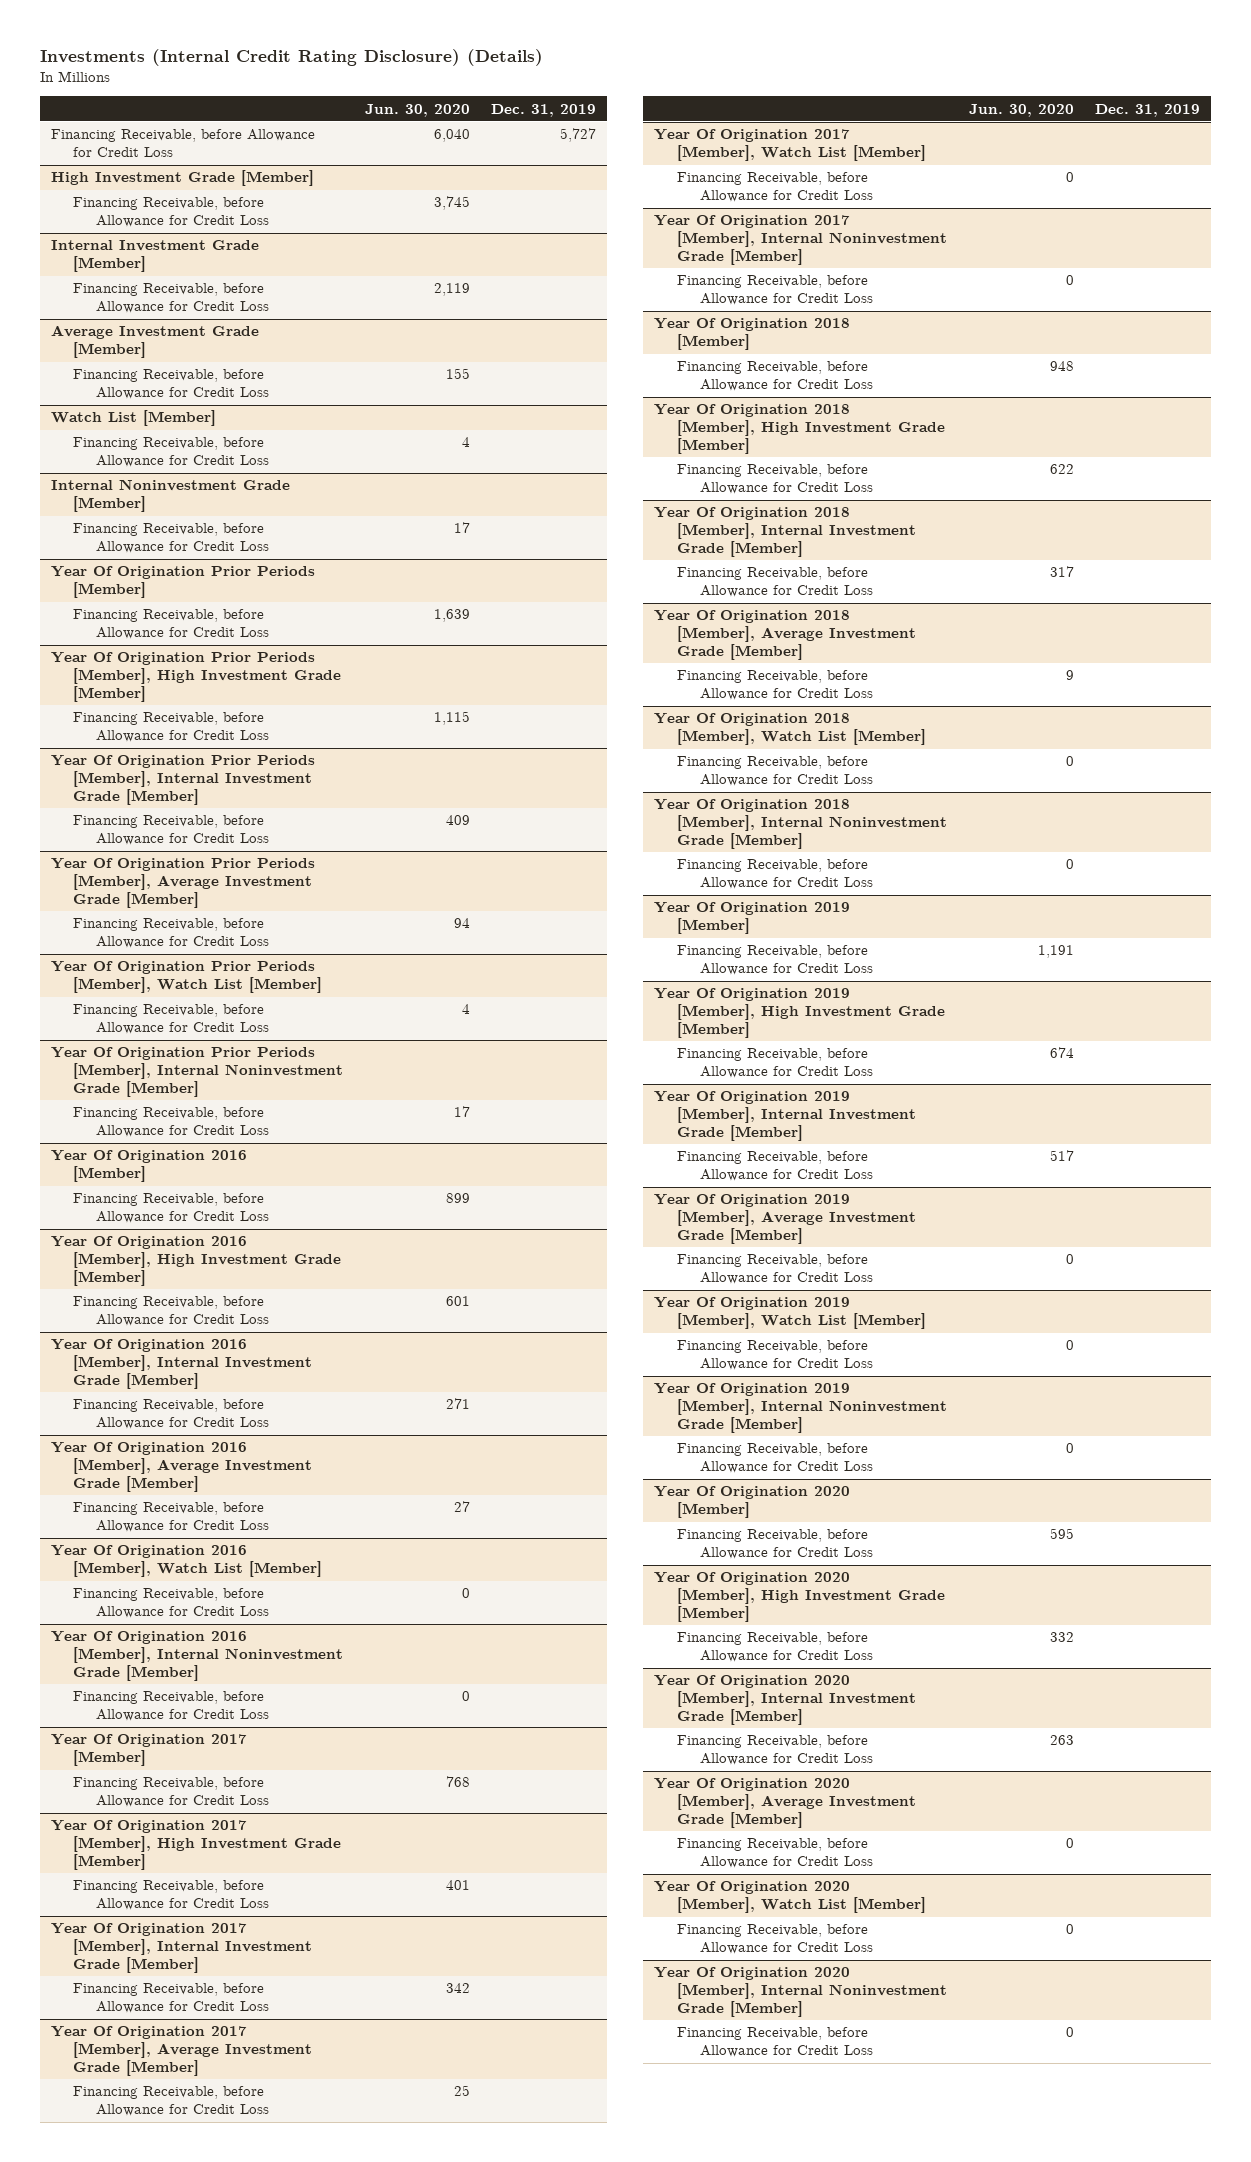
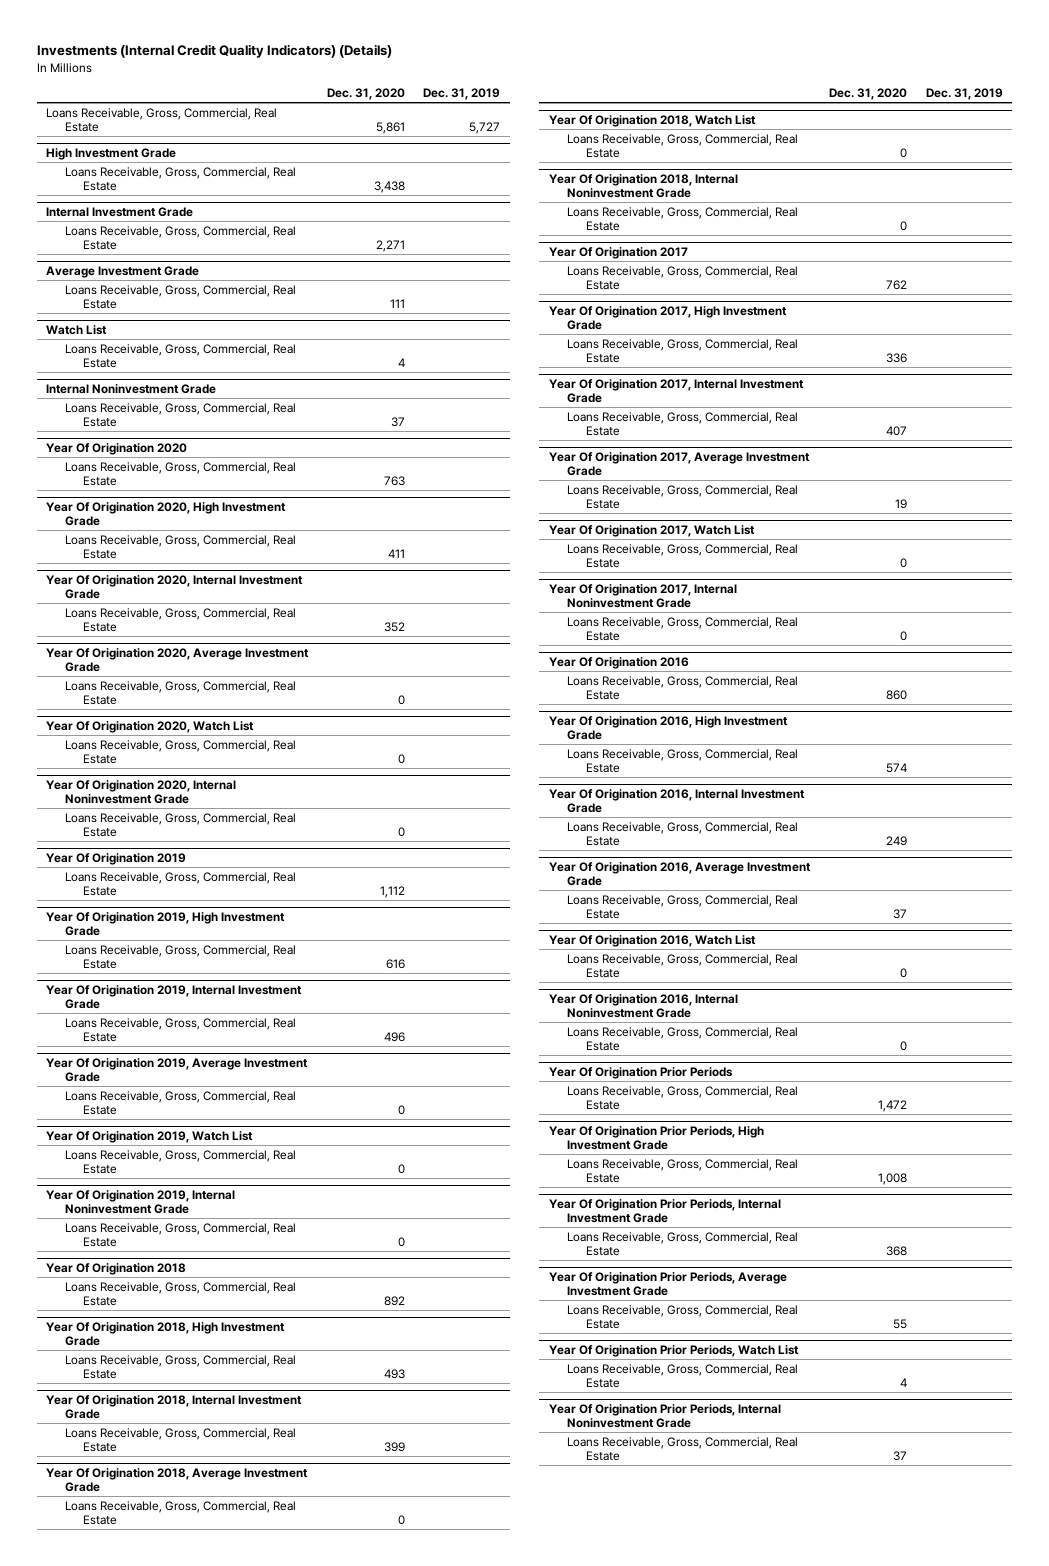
- Investments (Internal Credit Rating Disclosure) (Details)
+ Investments (Internal Credit Quality Indicators) (Details)
- | Jun. 30, 2020 | Dec. 31, 2019
+ | Dec. 31, 2020 | Dec. 31, 2019
- Financing Receivable, before Allowance for Credit Loss | 6,040 | 5,727
- High Investment Grade [Member]
- Financing Receivable, before Allowance for Credit Loss | 3,745 |
- Internal Investment Grade [Member]
- Financing Receivable, before Allowance for Credit Loss | 2,119 |
- Average Investment Grade [Member]
- Financing Receivable, before Allowance for Credit Loss | 155 |
- Watch List [Member]
- Financing Receivable, before Allowance for Credit Loss | 4 |
- Internal Noninvestment Grade [Member]
- Financing Receivable, before Allowance for Credit Loss | 17 |
- Year Of Origination Prior Periods [Member]
- Financing Receivable, before Allowance for Credit Loss | 1,639 |
- Year Of Origination Prior Periods [Member], High Investment Grade [Member]
- Financing Receivable, before Allowance for Credit Loss | 1,115 |
- Year Of Origination Prior Periods [Member], Internal Investment Grade [Member]
- Financing Receivable, before Allowance for Credit Loss | 409 |
- Year Of Origination Prior Periods [Member], Average Investment Grade [Member]
- Financing Receivable, before Allowance for Credit Loss | 94 |
- Year Of Origination Prior Periods [Member], Watch List [Member]
- Financing Receivable, before Allowance for Credit Loss | 4 |
- Year Of Origination Prior Periods [Member], Internal Noninvestment Grade [Member]
- Financing Receivable, before Allowance for Credit Loss | 17 |
- Year Of Origination 2016 [Member]
- Financing Receivable, before Allowance for Credit Loss | 899 |
- Year Of Origination 2016 [Member], High Investment Grade [Member]
- Financing Receivable, before Allowance for Credit Loss | 601 |
- Year Of Origination 2016 [Member], Internal Investment Grade [Member]
- Financing Receivable, before Allowance for Credit Loss | 271 |
- Year Of Origination 2016 [Member], Average Investment Grade [Member]
- Financing Receivable, before Allowance for Credit Loss | 27 |
- Year Of Origination 2016 [Member], Watch List [Member]
- Financing Receivable, before Allowance for Credit Loss | 0 |
- Year Of Origination 2016 [Member], Internal Noninvestment Grade [Member]
- Financing Receivable, before Allowance for Credit Loss | 0 |
- Year Of Origination 2017 [Member]
- Financing Receivable, before Allowance for Credit Loss | 768 |
- Year Of Origination 2017 [Member], High Investment Grade [Member]
- Financing Receivable, before Allowance for Credit Loss | 401 |
- Year Of Origination 2017 [Member], Internal Investment Grade [Member]
- Financing Receivable, before Allowance for Credit Loss | 342 |
- Year Of Origination 2017 [Member], Average Investment Grade [Member]
- Financing Receivable, before Allowance for Credit Loss | 25 |
- Year Of Origination 2017 [Member], Watch List [Member]
- Financing Receivable, before Allowance for Credit Loss | 0 |
- Year Of Origination 2017 [Member], Internal Noninvestment Grade [Member]
- Financing Receivable, before Allowance for Credit Loss | 0 |
- Year Of Origination 2018 [Member]
- Financing Receivable, before Allowance for Credit Loss | 948 |
- Year Of Origination 2018 [Member], High Investment Grade [Member]
- Financing Receivable, before Allowance for Credit Loss | 622 |
- Year Of Origination 2018 [Member], Internal Investment Grade [Member]
- Financing Receivable, before Allowance for Credit Loss | 317 |
- Year Of Origination 2018 [Member], Average Investment Grade [Member]
- Financing Receivable, before Allowance for Credit Loss | 9 |
- Year Of Origination 2018 [Member], Watch List [Member]
- Financing Receivable, before Allowance for Credit Loss | 0 |
- Year Of Origination 2018 [Member], Internal Noninvestment Grade [Member]
- Financing Receivable, before Allowance for Credit Loss | 0 |
- Year Of Origination 2019 [Member]
- Financing Receivable, before Allowance for Credit Loss | 1,191 |
- Year Of Origination 2019 [Member], High Investment Grade [Member]
- Financing Receivable, before Allowance for Credit Loss | 674 |
- Year Of Origination 2019 [Member], Internal Investment Grade [Member]
- Financing Receivable, before Allowance for Credit Loss | 517 |
- Year Of Origination 2019 [Member], Average Investment Grade [Member]
- Financing Receivable, before Allowance for Credit Loss | 0 |
- Year Of Origination 2019 [Member], Watch List [Member]
- Financing Receivable, before Allowance for Credit Loss | 0 |
- Year Of Origination 2019 [Member], Internal Noninvestment Grade [Member]
- Financing Receivable, before Allowance for Credit Loss | 0 |
- Year Of Origination 2020 [Member]
- Financing Receivable, before Allowance for Credit Loss | 595 |
- Year Of Origination 2020 [Member], High Investment Grade [Member]
- Financing Receivable, before Allowance for Credit Loss | 332 |
- Year Of Origination 2020 [Member], Internal Investment Grade [Member]
- Financing Receivable, before Allowance for Credit Loss | 263 |
- Year Of Origination 2020 [Member], Average Investment Grade [Member]
- Financing Receivable, before Allowance for Credit Loss | 0 |
- Year Of Origination 2020 [Member], Watch List [Member]
- Financing Receivable, before Allowance for Credit Loss | 0 |
- Year Of Origination 2020 [Member], Internal Noninvestment Grade [Member]
- Financing Receivable, before Allowance for Credit Loss | 0 |
+ Loans Receivable, Gross, Commercial, Real Estate | 5,861 | 5,727
+ High Investment Grade
+ Loans Receivable, Gross, Commercial, Real Estate | 3,438 |
+ Internal Investment Grade
+ Loans Receivable, Gross, Commercial, Real Estate | 2,271 |
+ Average Investment Grade
+ Loans Receivable, Gross, Commercial, Real Estate | 111 |
+ Watch List
+ Loans Receivable, Gross, Commercial, Real Estate | 4 |
+ Internal Noninvestment Grade
+ Loans Receivable, Gross, Commercial, Real Estate | 37 |
+ Year Of Origination 2020
+ Loans Receivable, Gross, Commercial, Real Estate | 763 |
+ Year Of Origination 2020, High Investment Grade
+ Loans Receivable, Gross, Commercial, Real Estate | 411 |
+ Year Of Origination 2020, Internal Investment Grade
+ Loans Receivable, Gross, Commercial, Real Estate | 352 |
+ Year Of Origination 2020, Average Investment Grade
+ Loans Receivable, Gross, Commercial, Real Estate | 0 |
+ Year Of Origination 2020, Watch List
+ Loans Receivable, Gross, Commercial, Real Estate | 0 |
+ Year Of Origination 2020, Internal Noninvestment Grade
+ Loans Receivable, Gross, Commercial, Real Estate | 0 |
+ Year Of Origination 2019
+ Loans Receivable, Gross, Commercial, Real Estate | 1,112 |
+ Year Of Origination 2019, High Investment Grade
+ Loans Receivable, Gross, Commercial, Real Estate | 616 |
+ Year Of Origination 2019, Internal Investment Grade
+ Loans Receivable, Gross, Commercial, Real Estate | 496 |
+ Year Of Origination 2019, Average Investment Grade
+ Loans Receivable, Gross, Commercial, Real Estate | 0 |
+ Year Of Origination 2019, Watch List
+ Loans Receivable, Gross, Commercial, Real Estate | 0 |
+ Year Of Origination 2019, Internal Noninvestment Grade
+ Loans Receivable, Gross, Commercial, Real Estate | 0 |
+ Year Of Origination 2018
+ Loans Receivable, Gross, Commercial, Real Estate | 892 |
+ Year Of Origination 2018, High Investment Grade
+ Loans Receivable, Gross, Commercial, Real Estate | 493 |
+ Year Of Origination 2018, Internal Investment Grade
+ Loans Receivable, Gross, Commercial, Real Estate | 399 |
+ Year Of Origination 2018, Average Investment Grade
+ Loans Receivable, Gross, Commercial, Real Estate | 0 |
+ Year Of Origination 2018, Watch List
+ Loans Receivable, Gross, Commercial, Real Estate | 0 |
+ Year Of Origination 2018, Internal Noninvestment Grade
+ Loans Receivable, Gross, Commercial, Real Estate | 0 |
+ Year Of Origination 2017
+ Loans Receivable, Gross, Commercial, Real Estate | 762 |
+ Year Of Origination 2017, High Investment Grade
+ Loans Receivable, Gross, Commercial, Real Estate | 336 |
+ Year Of Origination 2017, Internal Investment Grade
+ Loans Receivable, Gross, Commercial, Real Estate | 407 |
+ Year Of Origination 2017, Average Investment Grade
+ Loans Receivable, Gross, Commercial, Real Estate | 19 |
+ Year Of Origination 2017, Watch List
+ Loans Receivable, Gross, Commercial, Real Estate | 0 |
+ Year Of Origination 2017, Internal Noninvestment Grade
+ Loans Receivable, Gross, Commercial, Real Estate | 0 |
+ Year Of Origination 2016
+ Loans Receivable, Gross, Commercial, Real Estate | 860 |
+ Year Of Origination 2016, High Investment Grade
+ Loans Receivable, Gross, Commercial, Real Estate | 574 |
+ Year Of Origination 2016, Internal Investment Grade
+ Loans Receivable, Gross, Commercial, Real Estate | 249 |
+ Year Of Origination 2016, Average Investment Grade
+ Loans Receivable, Gross, Commercial, Real Estate | 37 |
+ Year Of Origination 2016, Watch List
+ Loans Receivable, Gross, Commercial, Real Estate | 0 |
+ Year Of Origination 2016, Internal Noninvestment Grade
+ Loans Receivable, Gross, Commercial, Real Estate | 0 |
+ Year Of Origination Prior Periods
+ Loans Receivable, Gross, Commercial, Real Estate | 1,472 |
+ Year Of Origination Prior Periods, High Investment Grade
+ Loans Receivable, Gross, Commercial, Real Estate | 1,008 |
+ Year Of Origination Prior Periods, Internal Investment Grade
+ Loans Receivable, Gross, Commercial, Real Estate | 368 |
+ Year Of Origination Prior Periods, Average Investment Grade
+ Loans Receivable, Gross, Commercial, Real Estate | 55 |
+ Year Of Origination Prior Periods, Watch List
+ Loans Receivable, Gross, Commercial, Real Estate | 4 |
+ Year Of Origination Prior Periods, Internal Noninvestment Grade
+ Loans Receivable, Gross, Commercial, Real Estate | 37 |

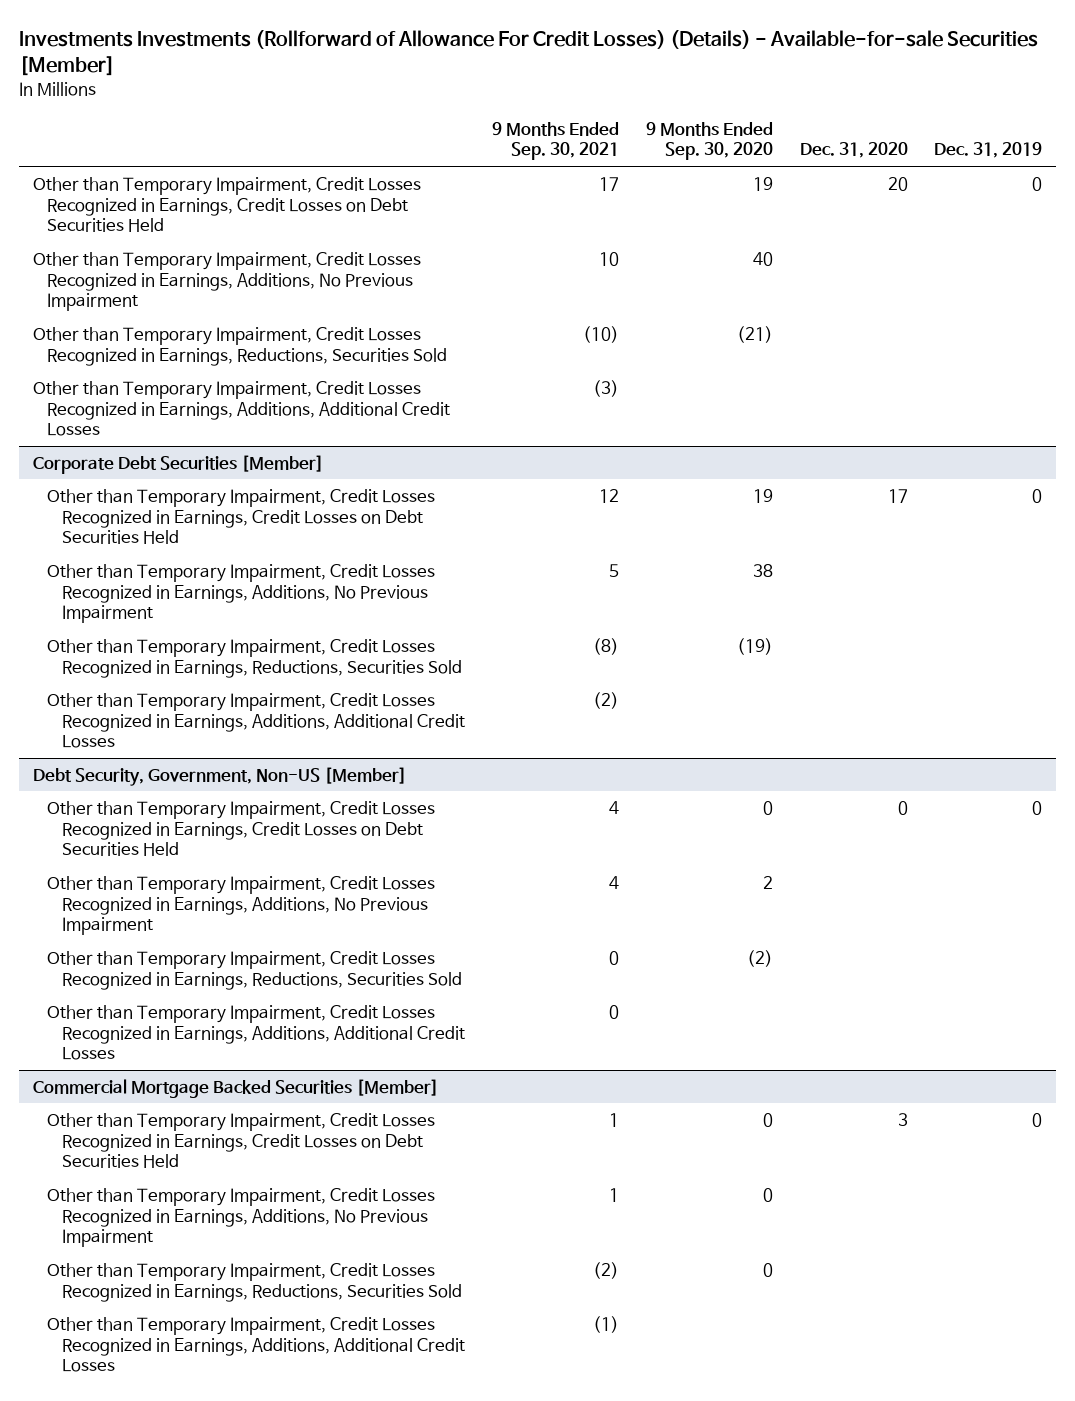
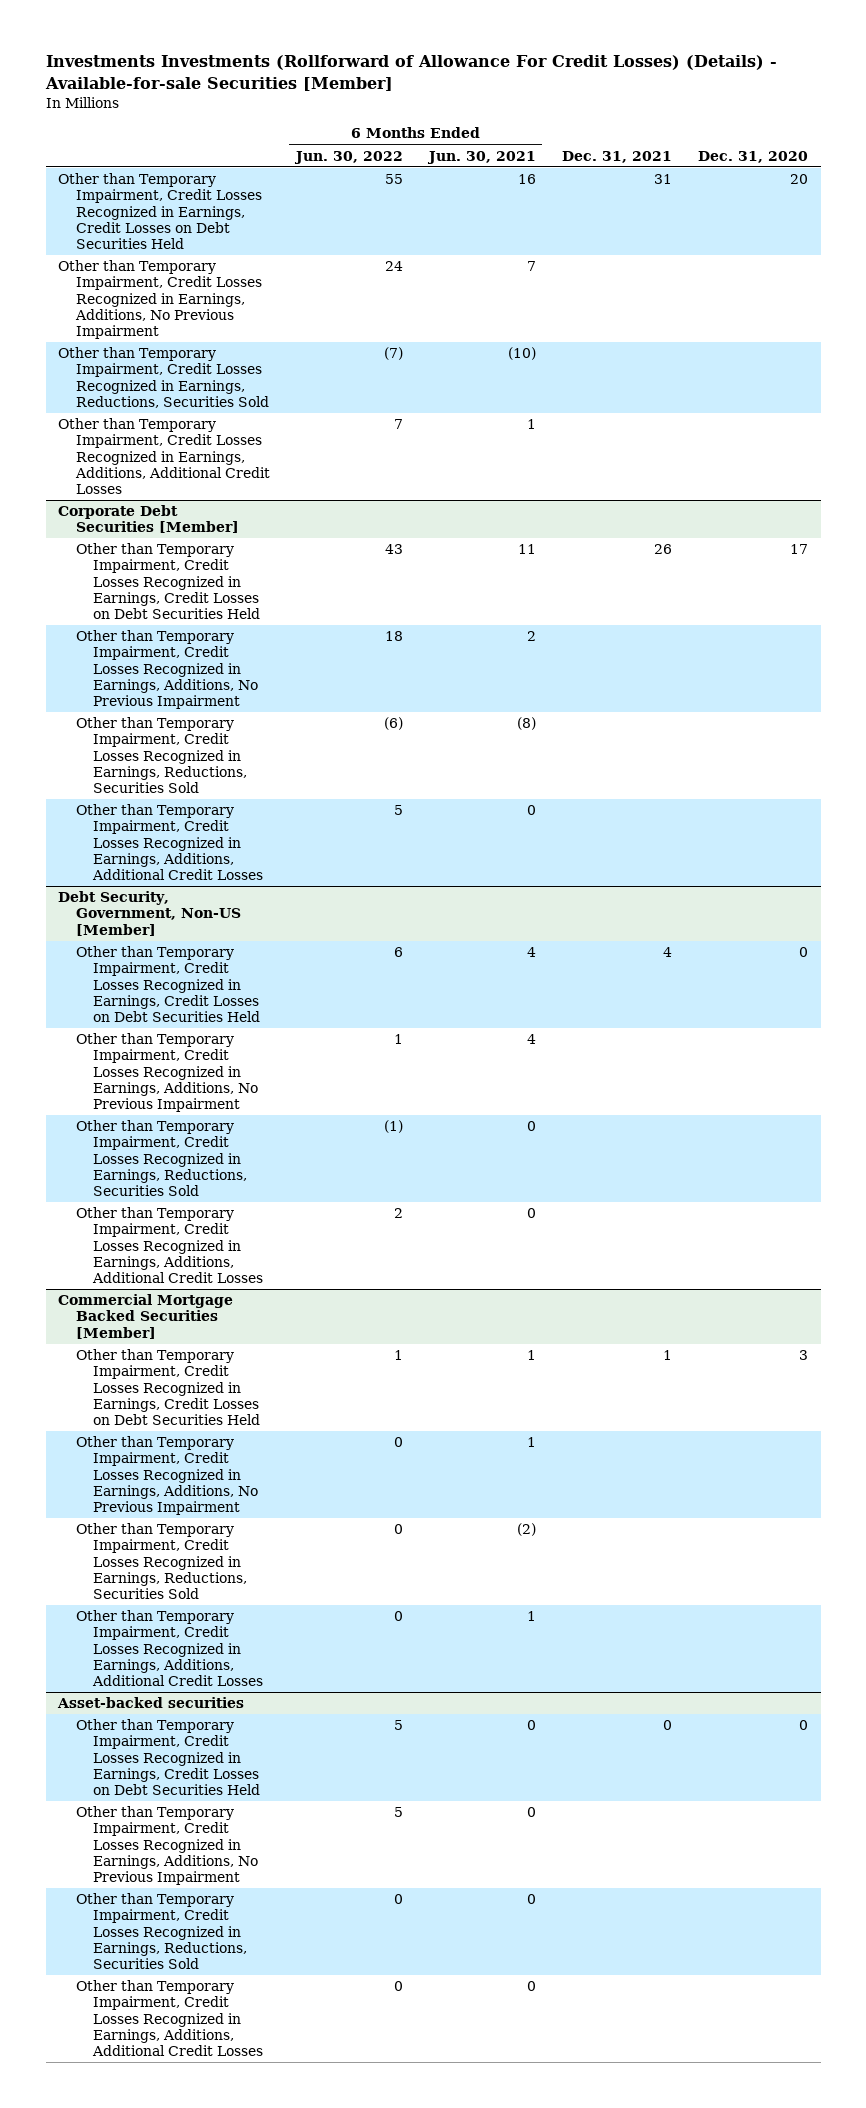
- | 9 Months Ended Sep. 30, 2021 | 9 Months Ended Sep. 30, 2020 | Dec. 31, 2020 | Dec. 31, 2019
+ | 6 Months Ended Jun. 30, 2022 | 6 Months Ended Jun. 30, 2021 | Dec. 31, 2021 | Dec. 31, 2020
+ Asset-backed securities
+ Other than Temporary Impairment, Credit Losses Recognized in Earnings, Credit Losses on Debt Securities Held | 5 | 0 | 0 | 0
+ Other than Temporary Impairment, Credit Losses Recognized in Earnings, Additions, No Previous Impairment | 5 | 0 | |
+ Other than Temporary Impairment, Credit Losses Recognized in Earnings, Reductions, Securities Sold | 0 | 0 | |
+ Other than Temporary Impairment, Credit Losses Recognized in Earnings, Additions, Additional Credit Losses | 0 | 0 | |

